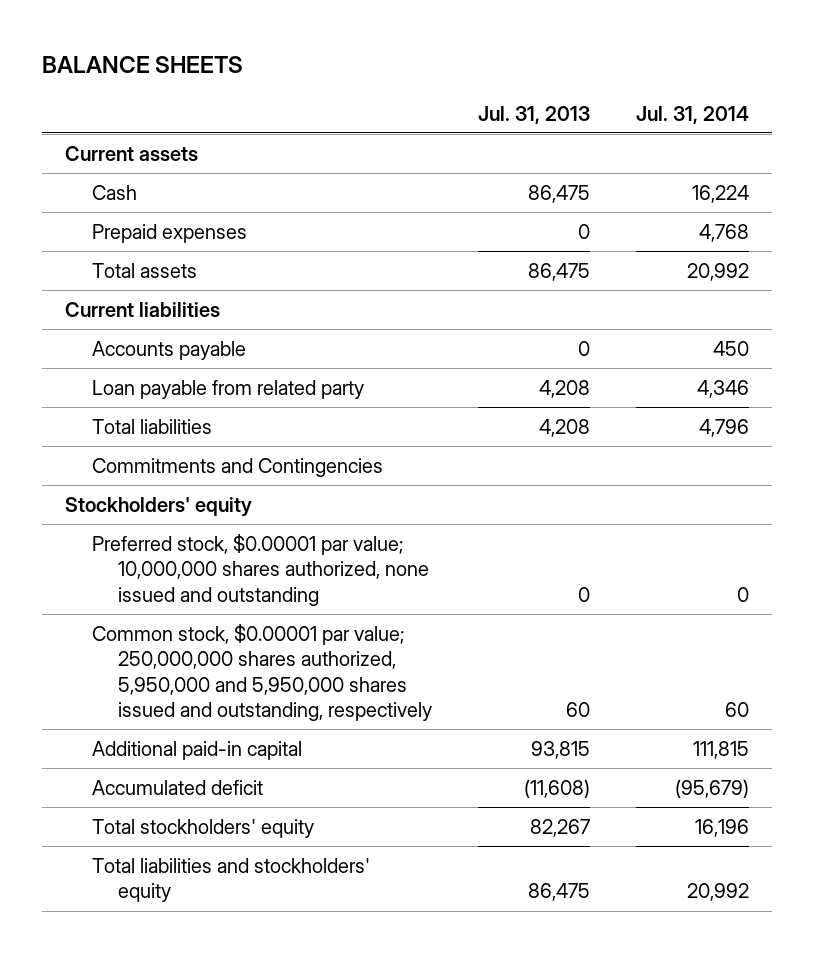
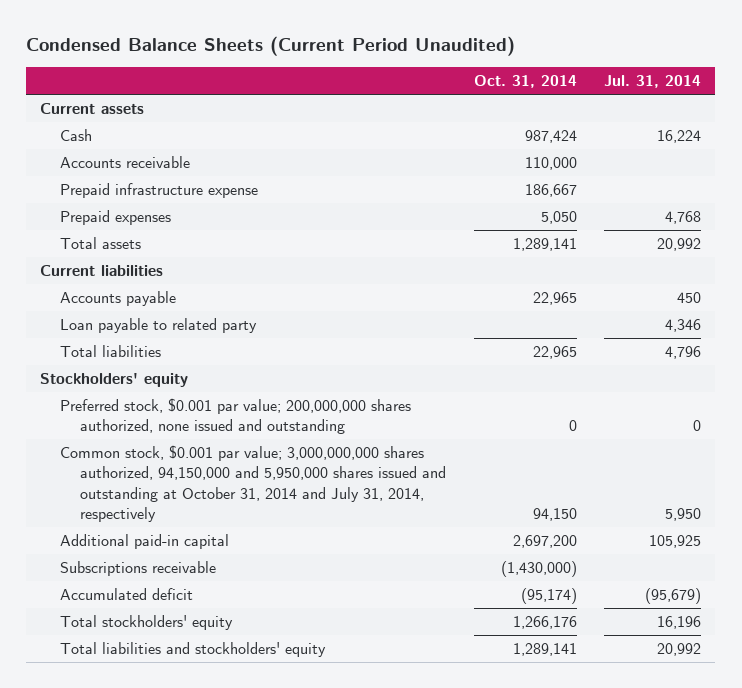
- BALANCE SHEETS
+ Condensed Balance Sheets (Current Period Unaudited)
- | Jul. 31, 2013 | Jul. 31, 2014
+ | Oct. 31, 2014 | Jul. 31, 2014
+ Accounts receivable | 110,000 |
+ Prepaid infrastructure expense | 186,667 |
- Loan payable from related party | 4,208 | 4,346
+ Loan payable to related party | | 4,346
- Commitments and Contingencies
- Preferred stock, $0.00001 par value; 10,000,000 shares authorized, none issued and outstanding | 0 | 0
- Common stock, $0.00001 par value; 250,000,000 shares authorized, 5,950,000 and 5,950,000 shares issued and outstanding, respectively | 60 | 60
- Additional paid-in capital | 93,815 | 111,815
+ Preferred stock, $0.001 par value; 200,000,000 shares authorized, none issued and outstanding | 0 | 0
+ Common stock, $0.001 par value; 3,000,000,000 shares authorized, 94,150,000 and 5,950,000 shares issued and outstanding at October 31, 2014 and July 31, 2014, respectively | 94,150 | 5,950
+ Additional paid-in capital | 2,697,200 | 105,925
+ Subscriptions receivable | (1,430,000) |

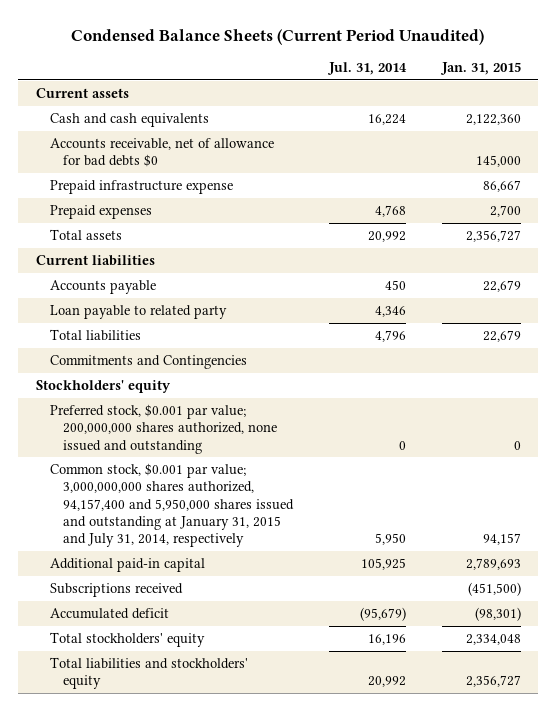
- | Oct. 31, 2014 | Jul. 31, 2014
+ | Jul. 31, 2014 | Jan. 31, 2015
- Cash | 987,424 | 16,224
- Accounts receivable | 110,000 |
+ Cash and cash equivalents | 16,224 | 2,122,360
+ Accounts receivable, net of allowance for bad debts $0 | | 145,000
+ Commitments and Contingencies
- Common stock, $0.001 par value; 3,000,000,000 shares authorized, 94,150,000 and 5,950,000 shares issued and outstanding at October 31, 2014 and July 31, 2014, respectively | 94,150 | 5,950
+ Common stock, $0.001 par value; 3,000,000,000 shares authorized, 94,157,400 and 5,950,000 shares issued and outstanding at January 31, 2015 and July 31, 2014, respectively | 5,950 | 94,157
- Subscriptions receivable | (1,430,000) |
+ Subscriptions received | | (451,500)

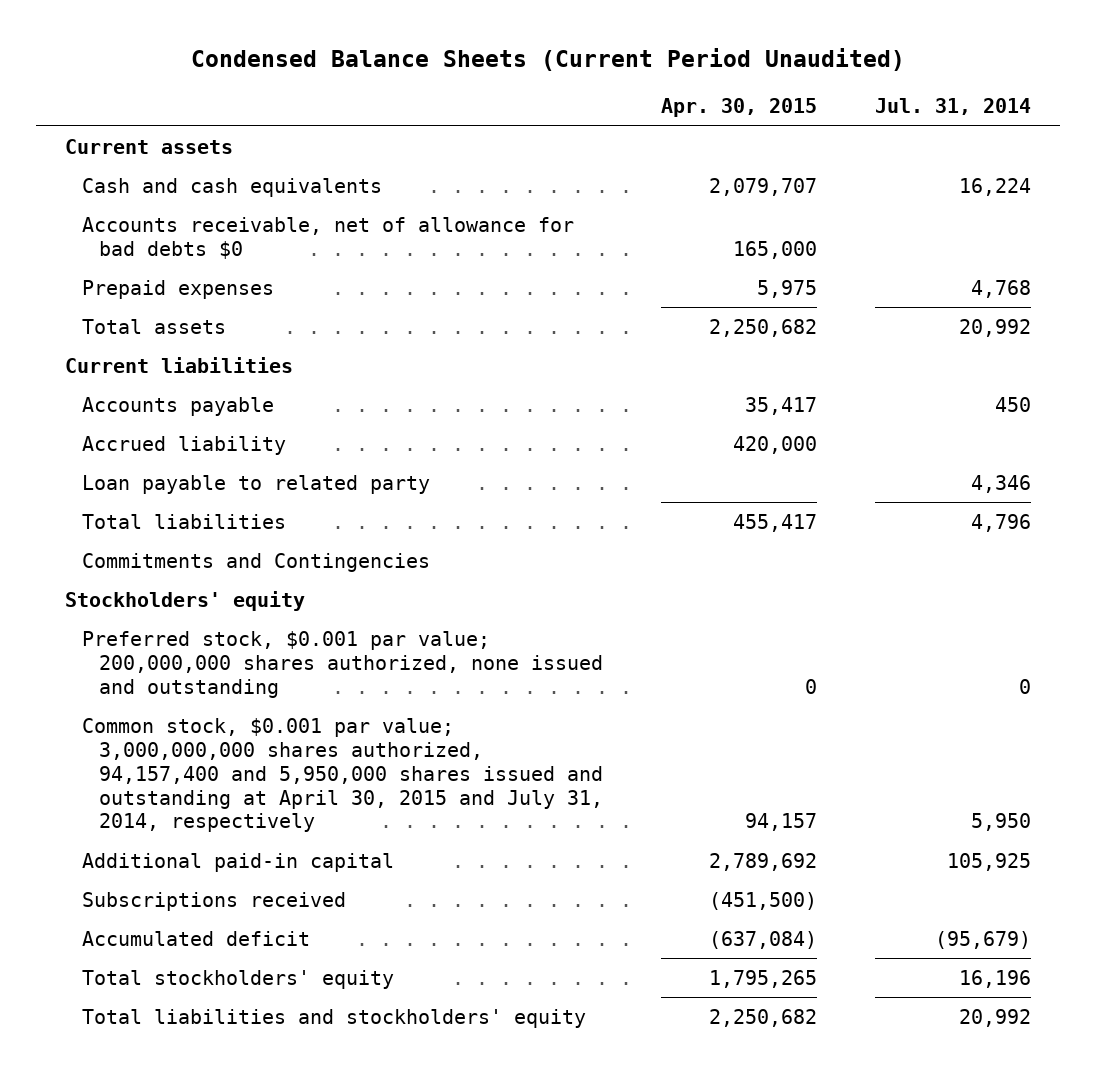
- | Jul. 31, 2014 | Jan. 31, 2015
+ | Apr. 30, 2015 | Jul. 31, 2014
- Prepaid infrastructure expense | | 86,667
+ Accrued liability | 420,000 |
- Common stock, $0.001 par value; 3,000,000,000 shares authorized, 94,157,400 and 5,950,000 shares issued and outstanding at January 31, 2015 and July 31, 2014, respectively | 5,950 | 94,157
+ Common stock, $0.001 par value; 3,000,000,000 shares authorized, 94,157,400 and 5,950,000 shares issued and outstanding at April 30, 2015 and July 31, 2014, respectively | 94,157 | 5,950

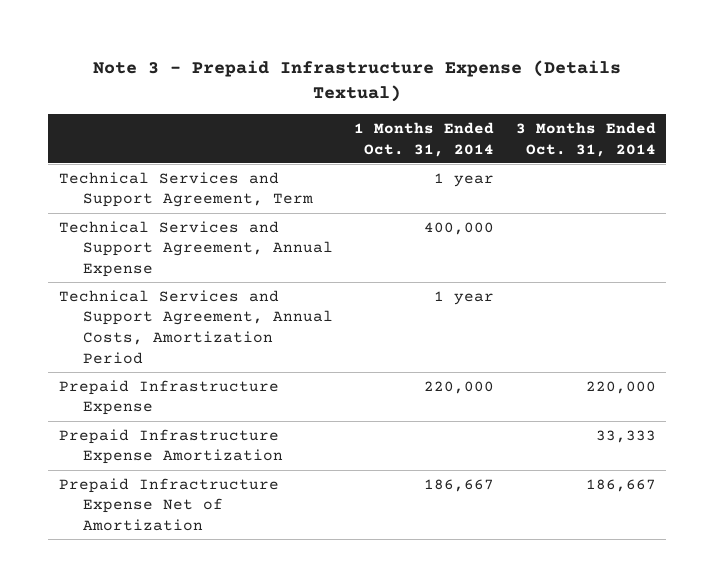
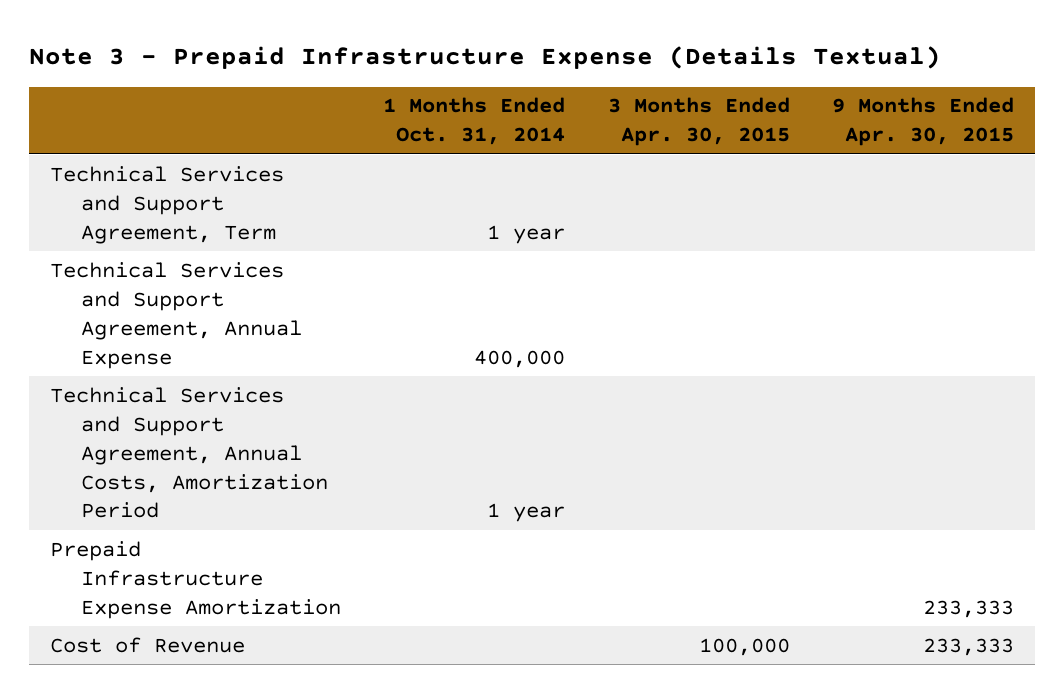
- | 1 Months Ended Oct. 31, 2014 | 3 Months Ended Oct. 31, 2014
+ | 1 Months Ended Oct. 31, 2014 | 3 Months Ended Apr. 30, 2015 | 9 Months Ended Apr. 30, 2015
- Prepaid Infrastructure Expense | 220,000 | 220,000
- Prepaid Infractructure Expense Net of Amortization | 186,667 | 186,667
+ Cost of Revenue | | 100,000 | 233,333

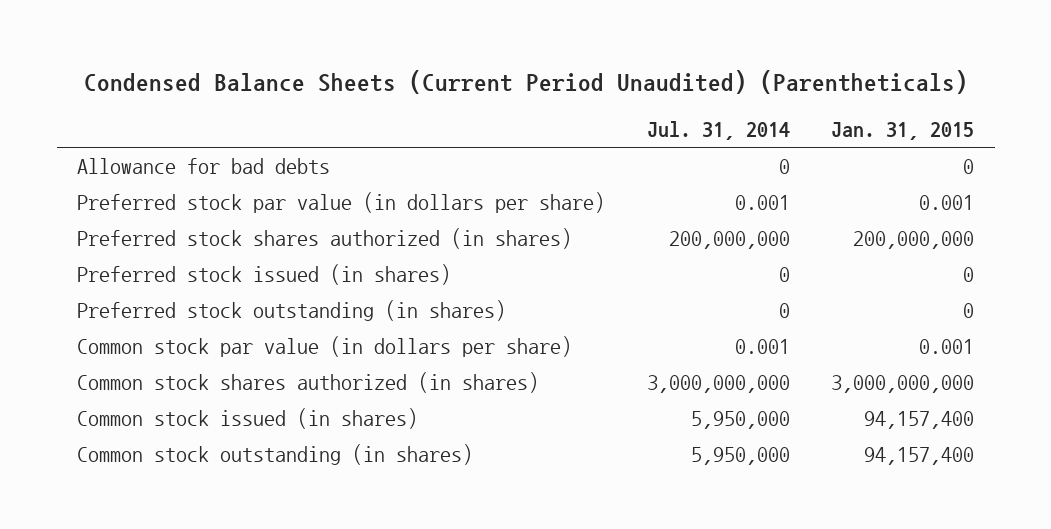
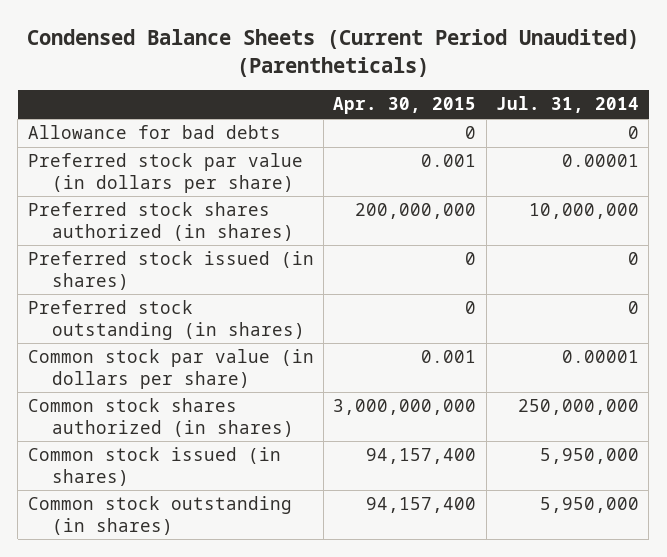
- | Jul. 31, 2014 | Jan. 31, 2015
+ | Apr. 30, 2015 | Jul. 31, 2014
- Preferred stock par value (in dollars per share) | 0.001 | 0.001
- Preferred stock shares authorized (in shares) | 200,000,000 | 200,000,000
+ Preferred stock par value (in dollars per share) | 0.001 | 0.00001
+ Preferred stock shares authorized (in shares) | 200,000,000 | 10,000,000
- Common stock par value (in dollars per share) | 0.001 | 0.001
- Common stock shares authorized (in shares) | 3,000,000,000 | 3,000,000,000
+ Common stock par value (in dollars per share) | 0.001 | 0.00001
+ Common stock shares authorized (in shares) | 3,000,000,000 | 250,000,000

